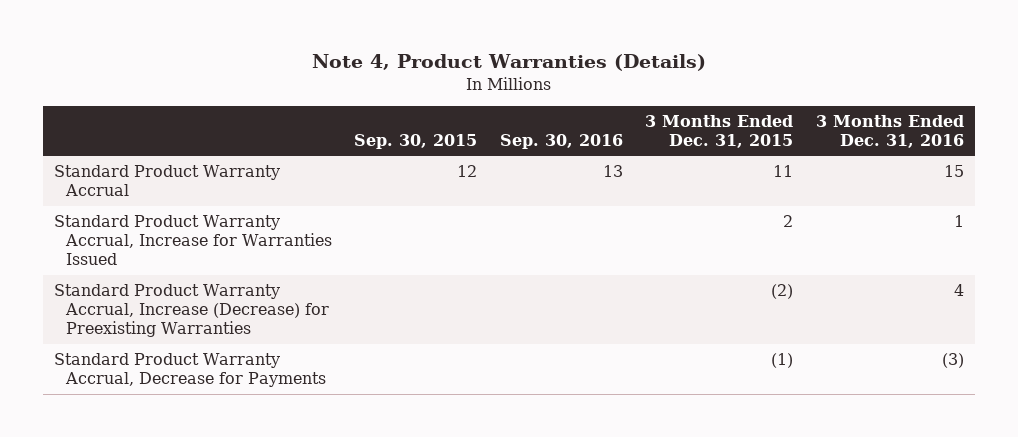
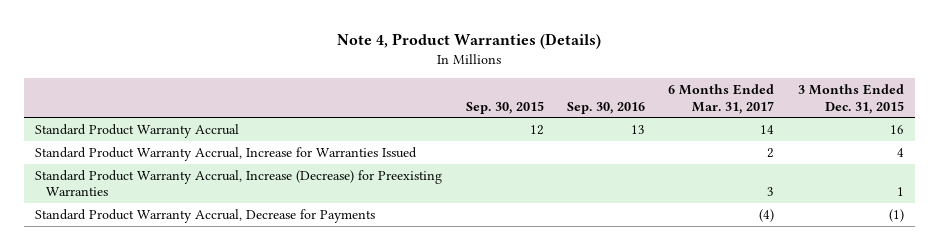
- | Sep. 30, 2015 | Sep. 30, 2016 | 3 Months Ended Dec. 31, 2015 | 3 Months Ended Dec. 31, 2016
+ | Sep. 30, 2015 | Sep. 30, 2016 | 6 Months Ended Mar. 31, 2017 | 3 Months Ended Dec. 31, 2015
- Standard Product Warranty Accrual | 12 | 13 | 11 | 15
- Standard Product Warranty Accrual, Increase for Warranties Issued | | | 2 | 1
- Standard Product Warranty Accrual, Increase (Decrease) for Preexisting Warranties | | | (2) | 4
+ Standard Product Warranty Accrual | 12 | 13 | 14 | 16
+ Standard Product Warranty Accrual, Increase for Warranties Issued | | | 2 | 4
+ Standard Product Warranty Accrual, Increase (Decrease) for Preexisting Warranties | | | 3 | 1

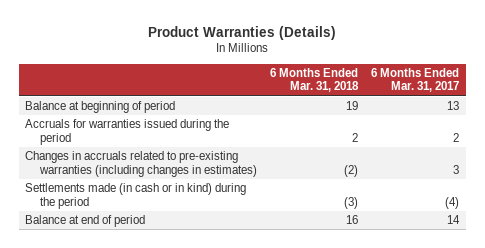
- Note 4, Product Warranties (Details)
+ Product Warranties (Details)
- | Sep. 30, 2015 | Sep. 30, 2016 | 6 Months Ended Mar. 31, 2017 | 3 Months Ended Dec. 31, 2015
+ | 6 Months Ended Mar. 31, 2018 | 6 Months Ended Mar. 31, 2017
- Standard Product Warranty Accrual | 12 | 13 | 14 | 16
- Standard Product Warranty Accrual, Increase for Warranties Issued | | | 2 | 4
- Standard Product Warranty Accrual, Increase (Decrease) for Preexisting Warranties | | | 3 | 1
- Standard Product Warranty Accrual, Decrease for Payments | | | (4) | (1)
+ Balance at beginning of period | 19 | 13
+ Accruals for warranties issued during the period | 2 | 2
+ Changes in accruals related to pre-existing warranties (including changes in estimates) | (2) | 3
+ Settlements made (in cash or in kind) during the period | (3) | (4)
+ Balance at end of period | 16 | 14

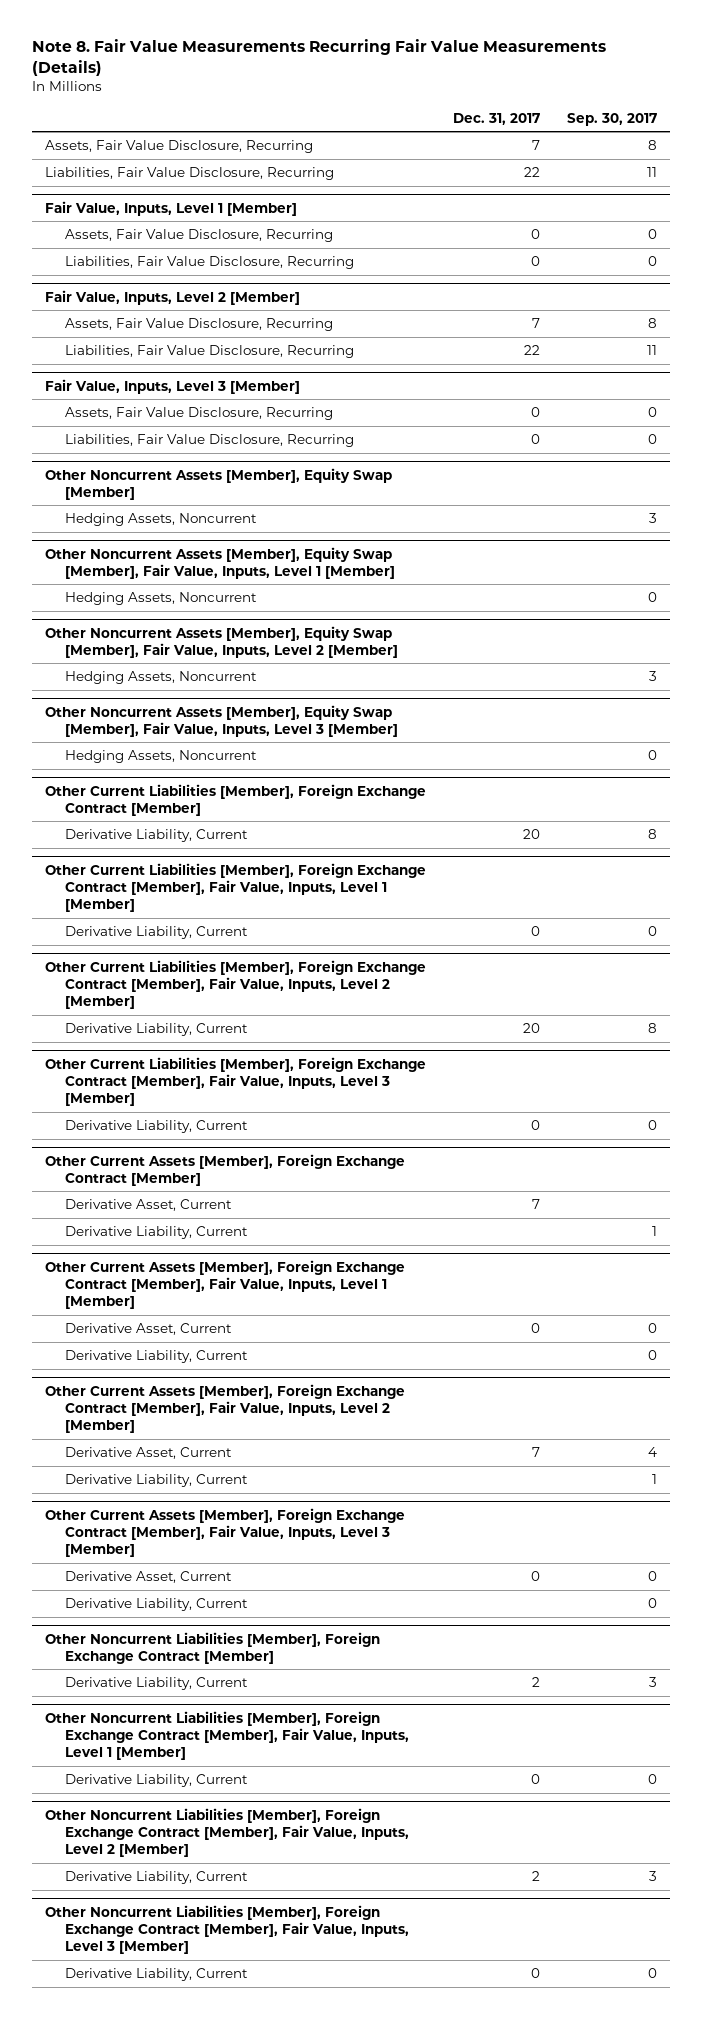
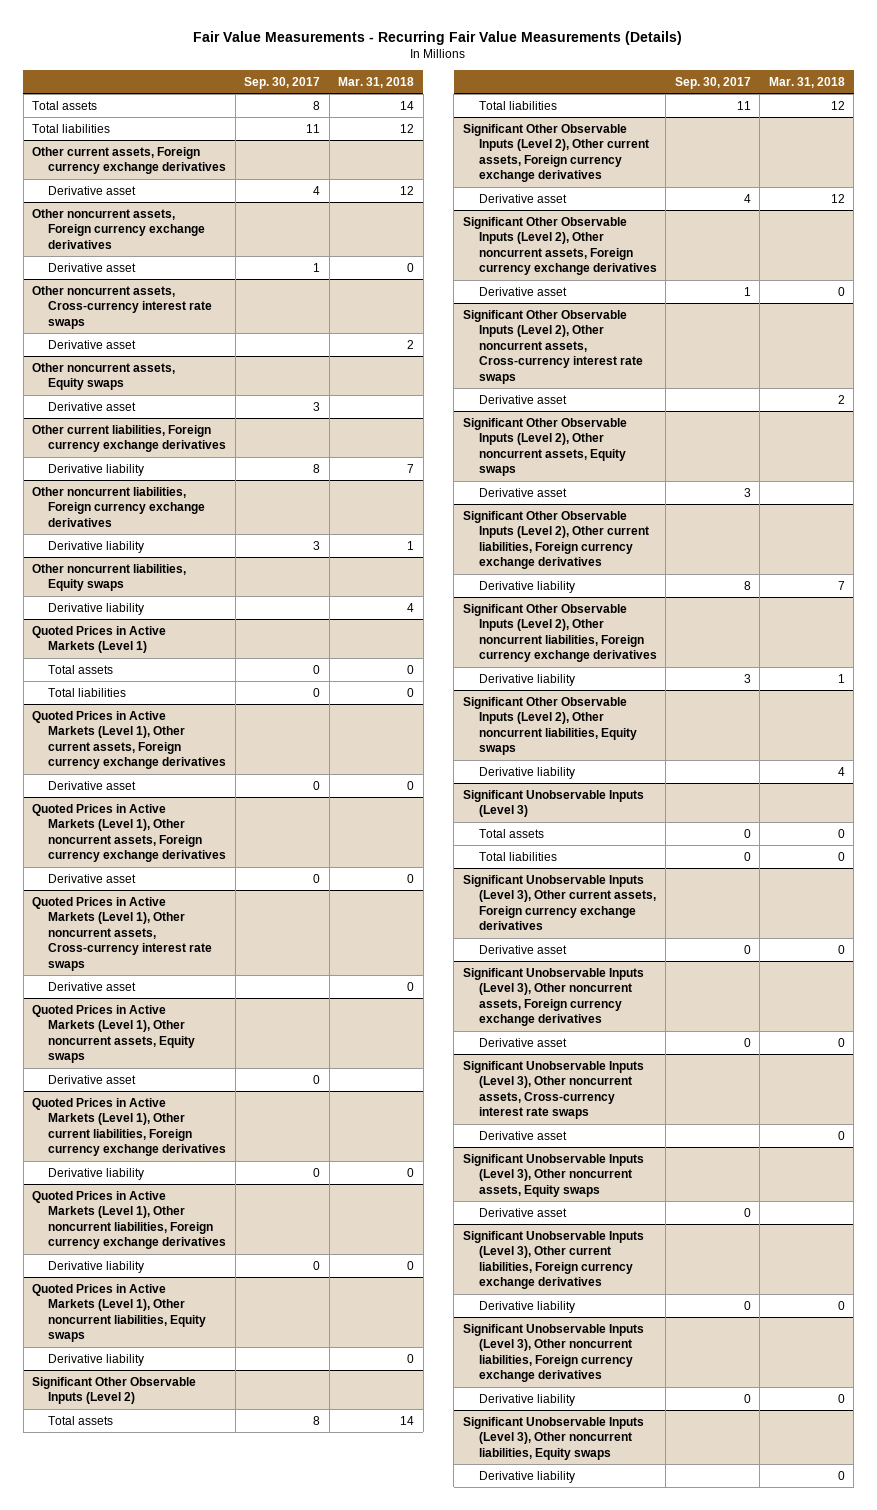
- Note 8. Fair Value Measurements Recurring Fair Value Measurements (Details)
+ Fair Value Measurements - Recurring Fair Value Measurements (Details)
- | Dec. 31, 2017 | Sep. 30, 2017
+ | Sep. 30, 2017 | Mar. 31, 2018
- Assets, Fair Value Disclosure, Recurring | 7 | 8
- Liabilities, Fair Value Disclosure, Recurring | 22 | 11
- Fair Value, Inputs, Level 1 [Member]
- Assets, Fair Value Disclosure, Recurring | 0 | 0
- Liabilities, Fair Value Disclosure, Recurring | 0 | 0
- Fair Value, Inputs, Level 2 [Member]
- Assets, Fair Value Disclosure, Recurring | 7 | 8
- Liabilities, Fair Value Disclosure, Recurring | 22 | 11
- Fair Value, Inputs, Level 3 [Member]
- Assets, Fair Value Disclosure, Recurring | 0 | 0
- Liabilities, Fair Value Disclosure, Recurring | 0 | 0
- Other Noncurrent Assets [Member], Equity Swap [Member]
- Hedging Assets, Noncurrent | | 3
- Other Noncurrent Assets [Member], Equity Swap [Member], Fair Value, Inputs, Level 1 [Member]
- Hedging Assets, Noncurrent | | 0
- Other Noncurrent Assets [Member], Equity Swap [Member], Fair Value, Inputs, Level 2 [Member]
- Hedging Assets, Noncurrent | | 3
- Other Noncurrent Assets [Member], Equity Swap [Member], Fair Value, Inputs, Level 3 [Member]
- Hedging Assets, Noncurrent | | 0
- Other Current Liabilities [Member], Foreign Exchange Contract [Member]
- Derivative Liability, Current | 20 | 8
- Other Current Liabilities [Member], Foreign Exchange Contract [Member], Fair Value, Inputs, Level 1 [Member]
- Derivative Liability, Current | 0 | 0
- Other Current Liabilities [Member], Foreign Exchange Contract [Member], Fair Value, Inputs, Level 2 [Member]
- Derivative Liability, Current | 20 | 8
- Other Current Liabilities [Member], Foreign Exchange Contract [Member], Fair Value, Inputs, Level 3 [Member]
- Derivative Liability, Current | 0 | 0
- Other Current Assets [Member], Foreign Exchange Contract [Member]
- Derivative Asset, Current | 7 |
- Derivative Liability, Current | | 1
- Other Current Assets [Member], Foreign Exchange Contract [Member], Fair Value, Inputs, Level 1 [Member]
- Derivative Asset, Current | 0 | 0
- Derivative Liability, Current | | 0
- Other Current Assets [Member], Foreign Exchange Contract [Member], Fair Value, Inputs, Level 2 [Member]
- Derivative Asset, Current | 7 | 4
- Derivative Liability, Current | | 1
- Other Current Assets [Member], Foreign Exchange Contract [Member], Fair Value, Inputs, Level 3 [Member]
- Derivative Asset, Current | 0 | 0
- Derivative Liability, Current | | 0
- Other Noncurrent Liabilities [Member], Foreign Exchange Contract [Member]
- Derivative Liability, Current | 2 | 3
- Other Noncurrent Liabilities [Member], Foreign Exchange Contract [Member], Fair Value, Inputs, Level 1 [Member]
- Derivative Liability, Current | 0 | 0
- Other Noncurrent Liabilities [Member], Foreign Exchange Contract [Member], Fair Value, Inputs, Level 2 [Member]
- Derivative Liability, Current | 2 | 3
- Other Noncurrent Liabilities [Member], Foreign Exchange Contract [Member], Fair Value, Inputs, Level 3 [Member]
- Derivative Liability, Current | 0 | 0
+ Total assets | 8 | 14
+ Total liabilities | 11 | 12
+ Other current assets, Foreign currency exchange derivatives
+ Derivative asset | 4 | 12
+ Other noncurrent assets, Foreign currency exchange derivatives
+ Derivative asset | 1 | 0
+ Other noncurrent assets, Cross-currency interest rate swaps
+ Derivative asset | | 2
+ Other noncurrent assets, Equity swaps
+ Derivative asset | 3 |
+ Other current liabilities, Foreign currency exchange derivatives
+ Derivative liability | 8 | 7
+ Other noncurrent liabilities, Foreign currency exchange derivatives
+ Derivative liability | 3 | 1
+ Other noncurrent liabilities, Equity swaps
+ Derivative liability | | 4
+ Quoted Prices in Active Markets (Level 1)
+ Total assets | 0 | 0
+ Total liabilities | 0 | 0
+ Quoted Prices in Active Markets (Level 1), Other current assets, Foreign currency exchange derivatives
+ Derivative asset | 0 | 0
+ Quoted Prices in Active Markets (Level 1), Other noncurrent assets, Foreign currency exchange derivatives
+ Derivative asset | 0 | 0
+ Quoted Prices in Active Markets (Level 1), Other noncurrent assets, Cross-currency interest rate swaps
+ Derivative asset | | 0
+ Quoted Prices in Active Markets (Level 1), Other noncurrent assets, Equity swaps
+ Derivative asset | 0 |
+ Quoted Prices in Active Markets (Level 1), Other current liabilities, Foreign currency exchange derivatives
+ Derivative liability | 0 | 0
+ Quoted Prices in Active Markets (Level 1), Other noncurrent liabilities, Foreign currency exchange derivatives
+ Derivative liability | 0 | 0
+ Quoted Prices in Active Markets (Level 1), Other noncurrent liabilities, Equity swaps
+ Derivative liability | | 0
+ Significant Other Observable Inputs (Level 2)
+ Total assets | 8 | 14
+ Total liabilities | 11 | 12
+ Significant Other Observable Inputs (Level 2), Other current assets, Foreign currency exchange derivatives
+ Derivative asset | 4 | 12
+ Significant Other Observable Inputs (Level 2), Other noncurrent assets, Foreign currency exchange derivatives
+ Derivative asset | 1 | 0
+ Significant Other Observable Inputs (Level 2), Other noncurrent assets, Cross-currency interest rate swaps
+ Derivative asset | | 2
+ Significant Other Observable Inputs (Level 2), Other noncurrent assets, Equity swaps
+ Derivative asset | 3 |
+ Significant Other Observable Inputs (Level 2), Other current liabilities, Foreign currency exchange derivatives
+ Derivative liability | 8 | 7
+ Significant Other Observable Inputs (Level 2), Other noncurrent liabilities, Foreign currency exchange derivatives
+ Derivative liability | 3 | 1
+ Significant Other Observable Inputs (Level 2), Other noncurrent liabilities, Equity swaps
+ Derivative liability | | 4
+ Significant Unobservable Inputs (Level 3)
+ Total assets | 0 | 0
+ Total liabilities | 0 | 0
+ Significant Unobservable Inputs (Level 3), Other current assets, Foreign currency exchange derivatives
+ Derivative asset | 0 | 0
+ Significant Unobservable Inputs (Level 3), Other noncurrent assets, Foreign currency exchange derivatives
+ Derivative asset | 0 | 0
+ Significant Unobservable Inputs (Level 3), Other noncurrent assets, Cross-currency interest rate swaps
+ Derivative asset | | 0
+ Significant Unobservable Inputs (Level 3), Other noncurrent assets, Equity swaps
+ Derivative asset | 0 |
+ Significant Unobservable Inputs (Level 3), Other current liabilities, Foreign currency exchange derivatives
+ Derivative liability | 0 | 0
+ Significant Unobservable Inputs (Level 3), Other noncurrent liabilities, Foreign currency exchange derivatives
+ Derivative liability | 0 | 0
+ Significant Unobservable Inputs (Level 3), Other noncurrent liabilities, Equity swaps
+ Derivative liability | | 0

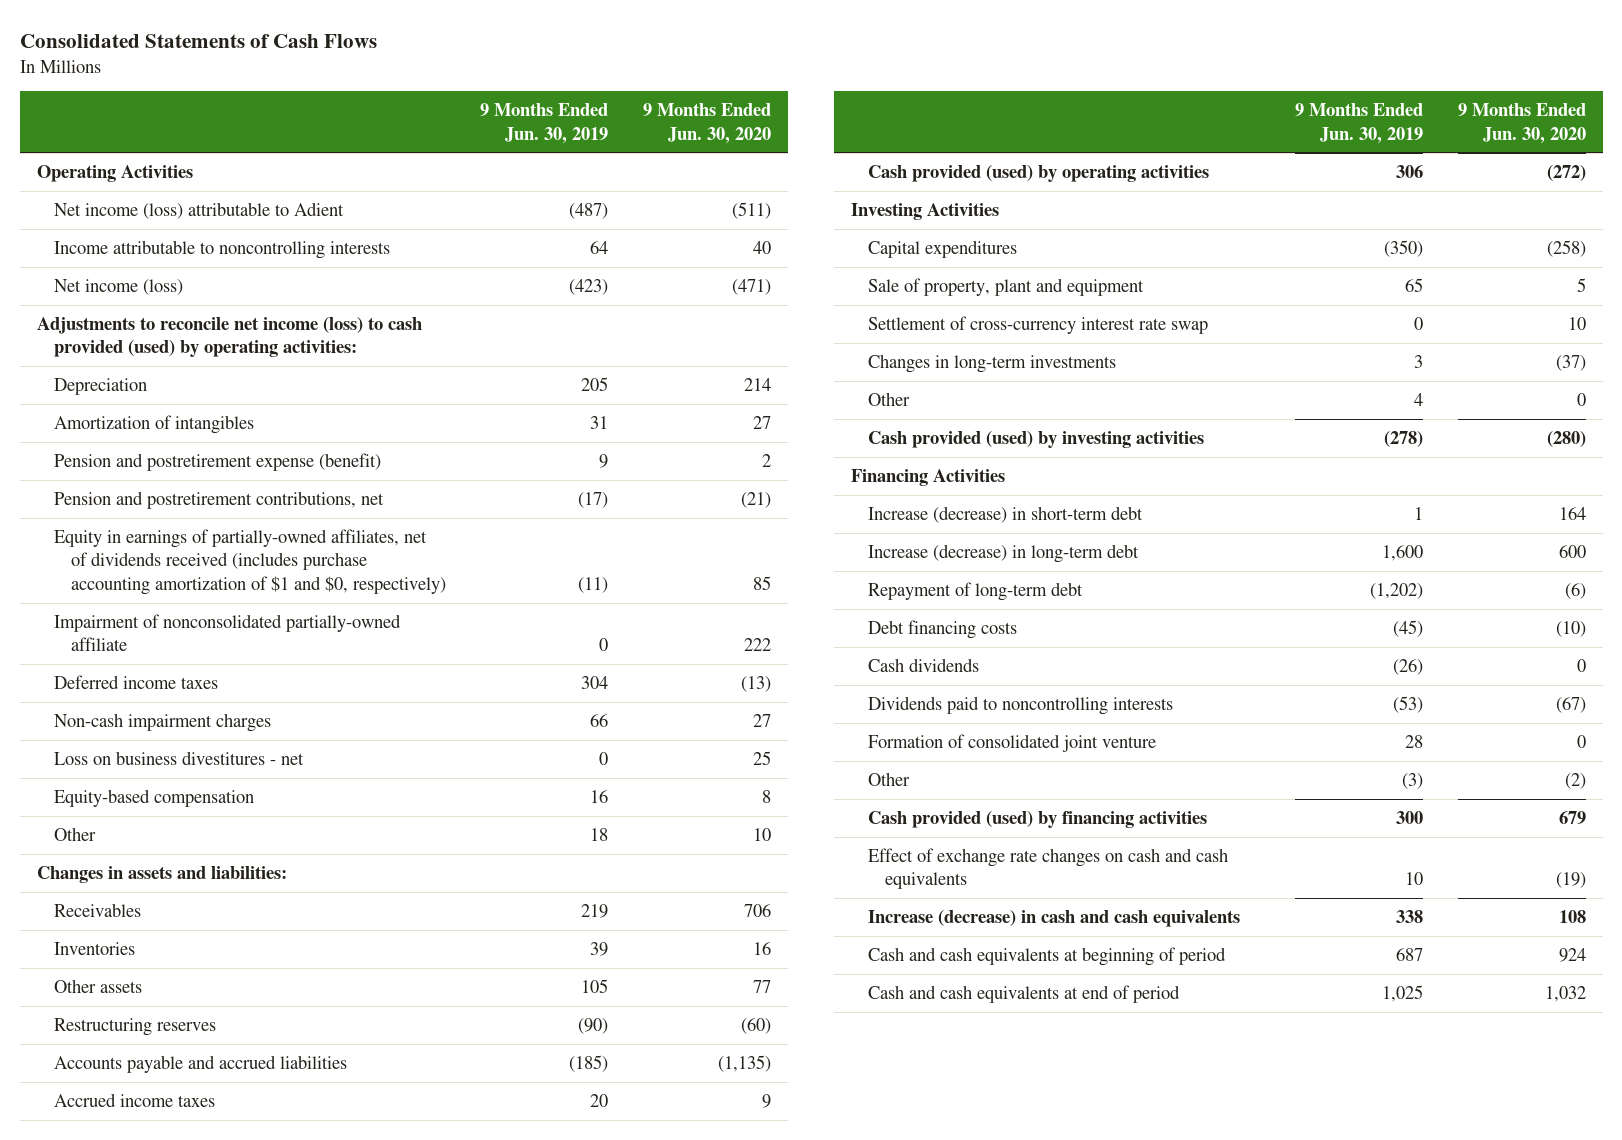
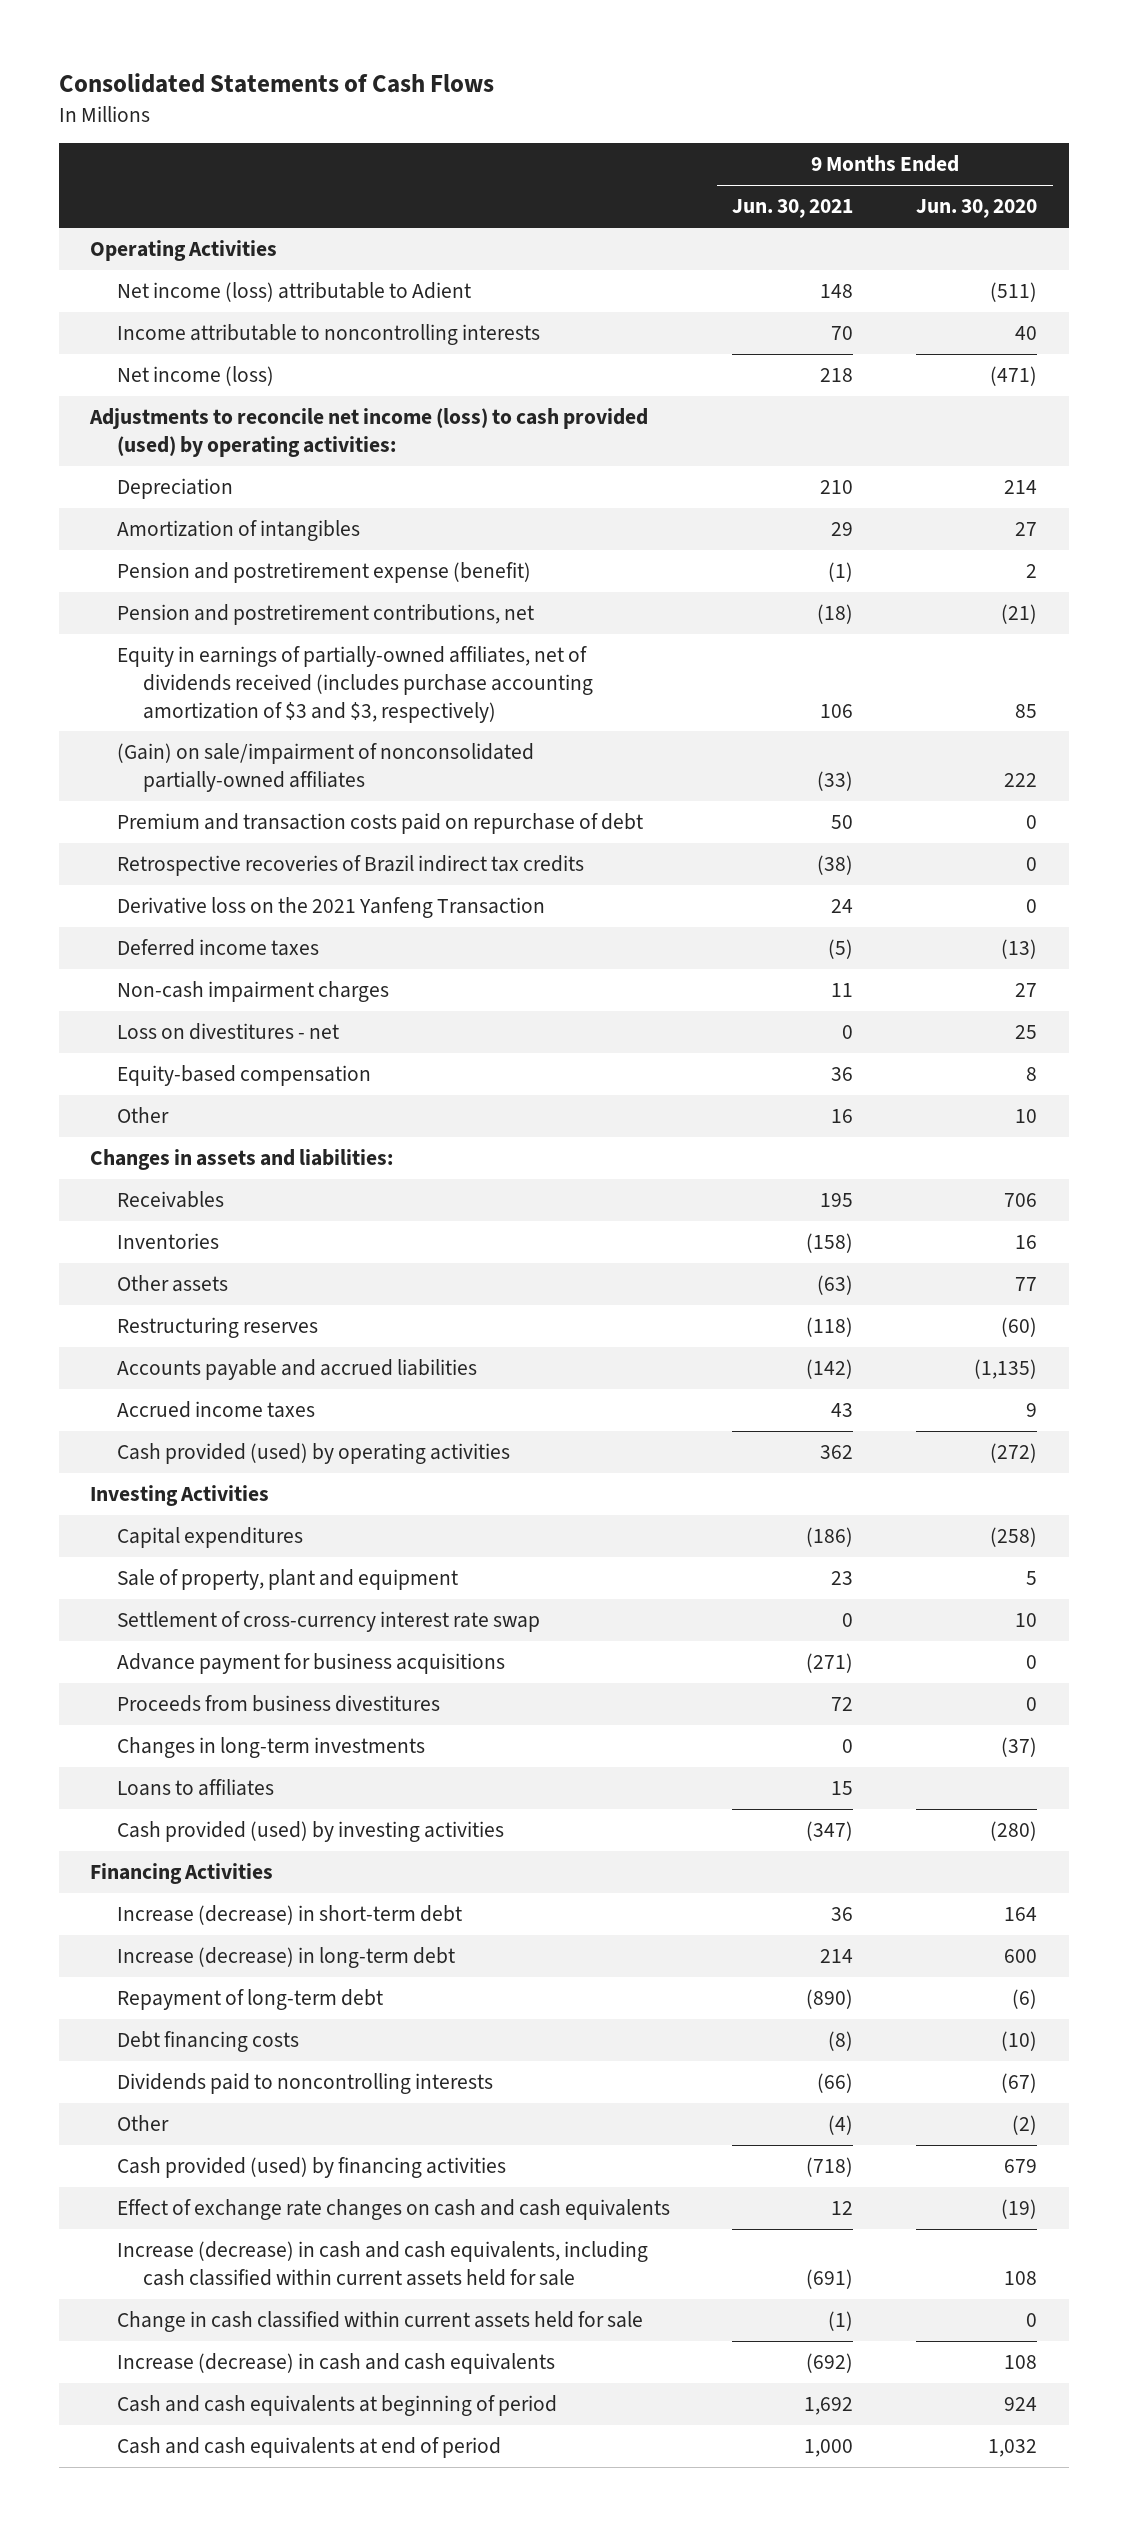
- | 9 Months Ended Jun. 30, 2019 | 9 Months Ended Jun. 30, 2020
+ | 9 Months Ended Jun. 30, 2021 | 9 Months Ended Jun. 30, 2020
- Equity in earnings of partially-owned affiliates, net of dividends received (includes purchase accounting amortization of $1 and $0, respectively) | (11) | 85
- Impairment of nonconsolidated partially-owned affiliate | 0 | 222
+ Equity in earnings of partially-owned affiliates, net of dividends received (includes purchase accounting amortization of $3 and $3, respectively) | 106 | 85
+ (Gain) on sale/impairment of nonconsolidated partially-owned affiliates | (33) | 222
+ Premium and transaction costs paid on repurchase of debt | 50 | 0
+ Retrospective recoveries of Brazil indirect tax credits | (38) | 0
+ Derivative loss on the 2021 Yanfeng Transaction | 24 | 0
- Loss on business divestitures - net | 0 | 25
+ Loss on divestitures - net | 0 | 25
+ Advance payment for business acquisitions | (271) | 0
+ Proceeds from business divestitures | 72 | 0
- Other | 4 | 0
+ Loans to affiliates | 15 |
- Cash dividends | (26) | 0
- Formation of consolidated joint venture | 28 | 0
+ Increase (decrease) in cash and cash equivalents, including cash classified within current assets held for sale | (691) | 108
+ Change in cash classified within current assets held for sale | (1) | 0

